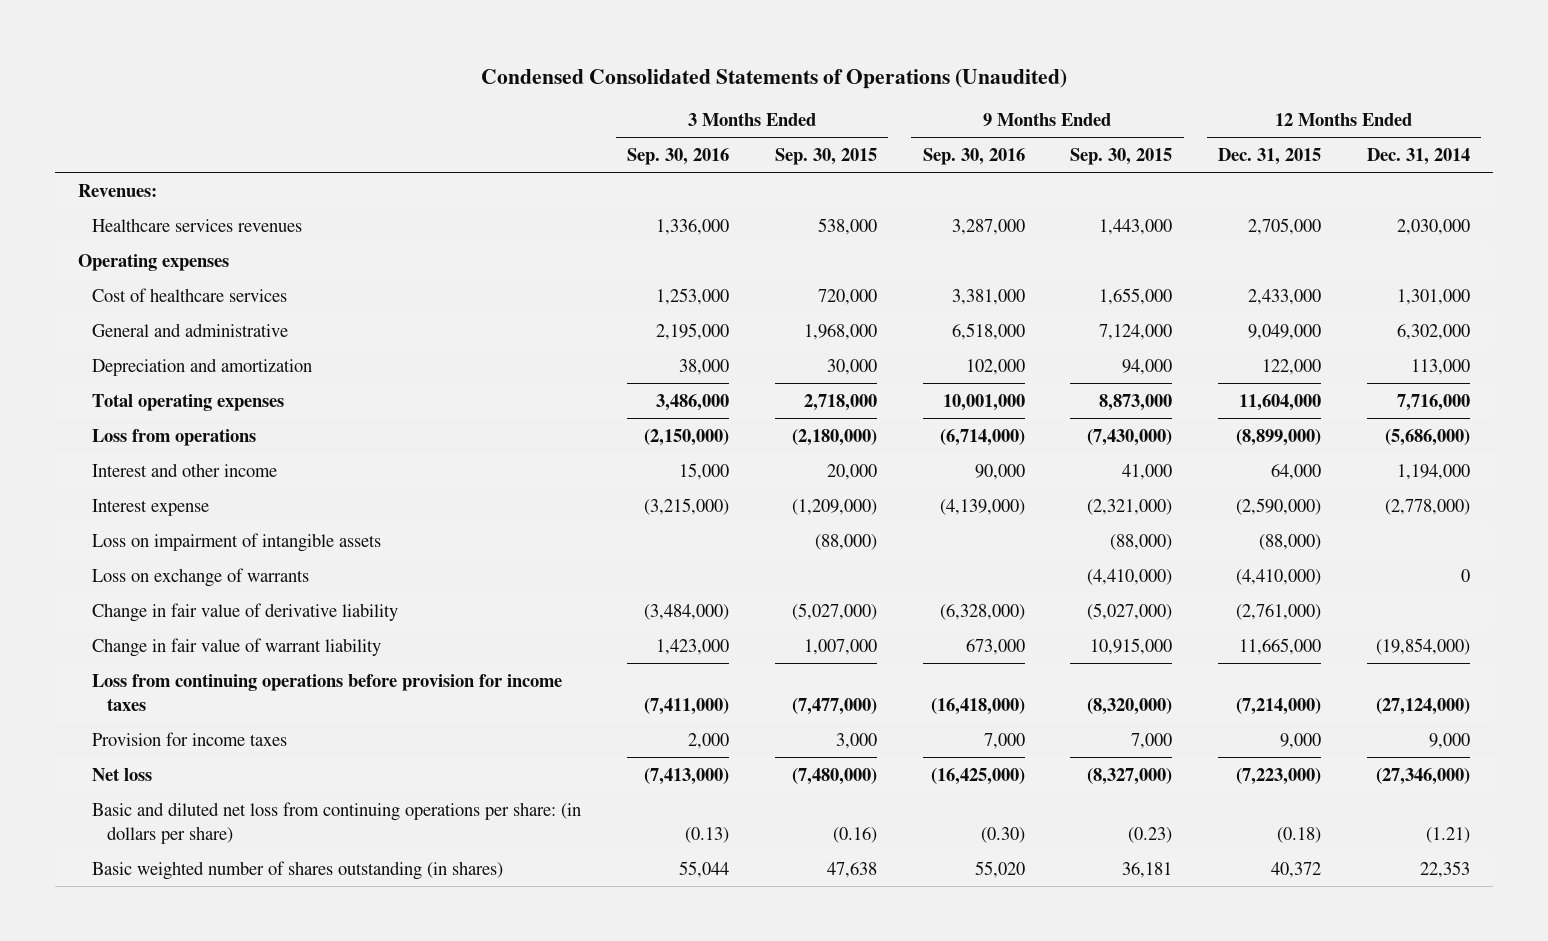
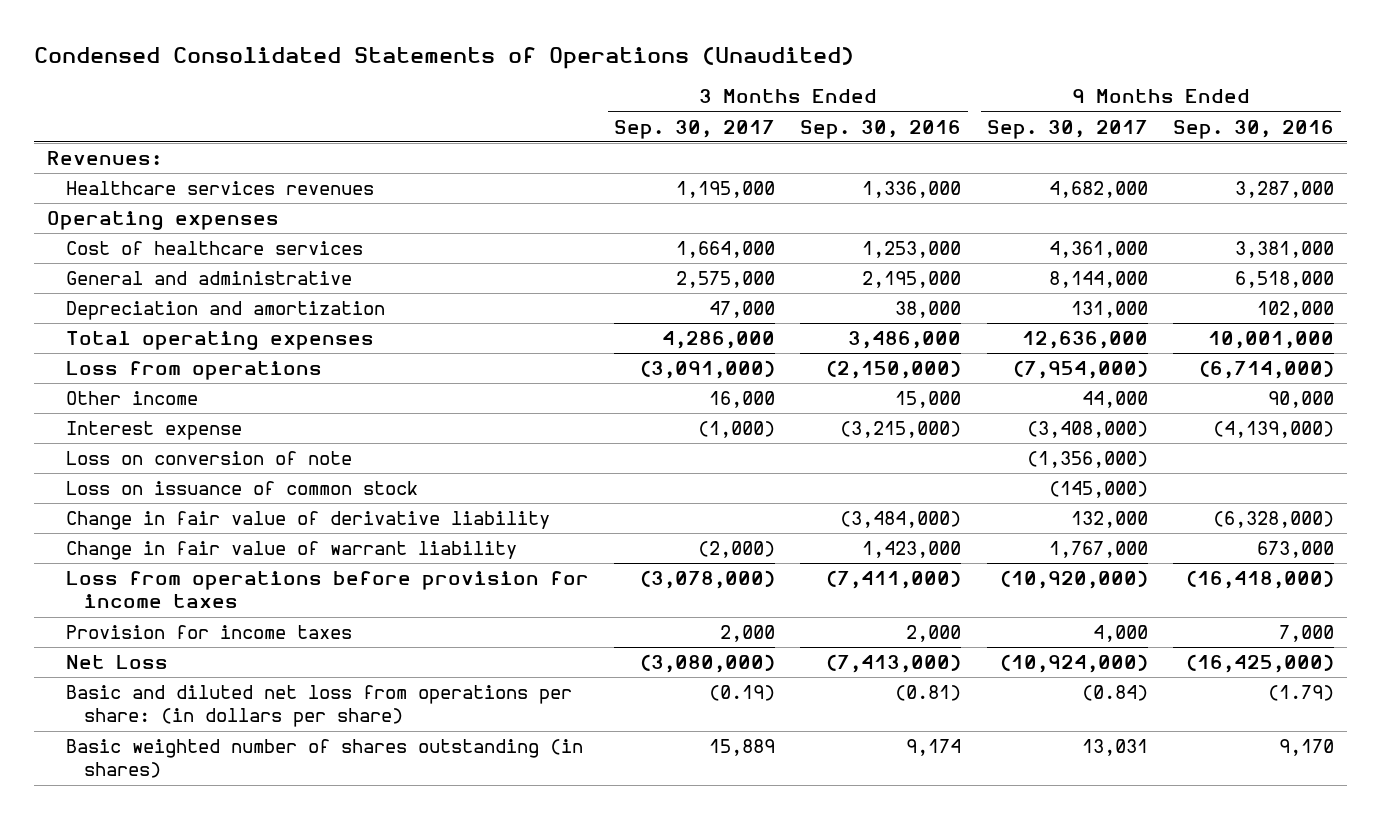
- | 3 Months Ended Sep. 30, 2016 | 3 Months Ended Sep. 30, 2015 | 9 Months Ended Sep. 30, 2016 | 9 Months Ended Sep. 30, 2015 | 12 Months Ended Dec. 31, 2015 | 12 Months Ended Dec. 31, 2014
+ | 3 Months Ended Sep. 30, 2017 | 3 Months Ended Sep. 30, 2016 | 9 Months Ended Sep. 30, 2017 | 9 Months Ended Sep. 30, 2016
- Interest and other income | 15,000 | 20,000 | 90,000 | 41,000 | 64,000 | 1,194,000
+ Other income | 16,000 | 15,000 | 44,000 | 90,000
- Loss on impairment of intangible assets | | (88,000) | | (88,000) | (88,000) |
- Loss on exchange of warrants | | | | (4,410,000) | (4,410,000) | 0
+ Loss on conversion of note | | | (1,356,000) |
+ Loss on issuance of common stock | | | (145,000) |
- Loss from continuing operations before provision for income taxes | (7,411,000) | (7,477,000) | (16,418,000) | (8,320,000) | (7,214,000) | (27,124,000)
+ Loss from operations before provision for income taxes | (3,078,000) | (7,411,000) | (10,920,000) | (16,418,000)
- Net loss | (7,413,000) | (7,480,000) | (16,425,000) | (8,327,000) | (7,223,000) | (27,346,000)
- Basic and diluted net loss from continuing operations per share: (in dollars per share) | (0.13) | (0.16) | (0.30) | (0.23) | (0.18) | (1.21)
- Basic weighted number of shares outstanding (in shares) | 55,044 | 47,638 | 55,020 | 36,181 | 40,372 | 22,353
+ Net Loss | (3,080,000) | (7,413,000) | (10,924,000) | (16,425,000)
+ Basic and diluted net loss from operations per share: (in dollars per share) | (0.19) | (0.81) | (0.84) | (1.79)
+ Basic weighted number of shares outstanding (in shares) | 15,889 | 9,174 | 13,031 | 9,170

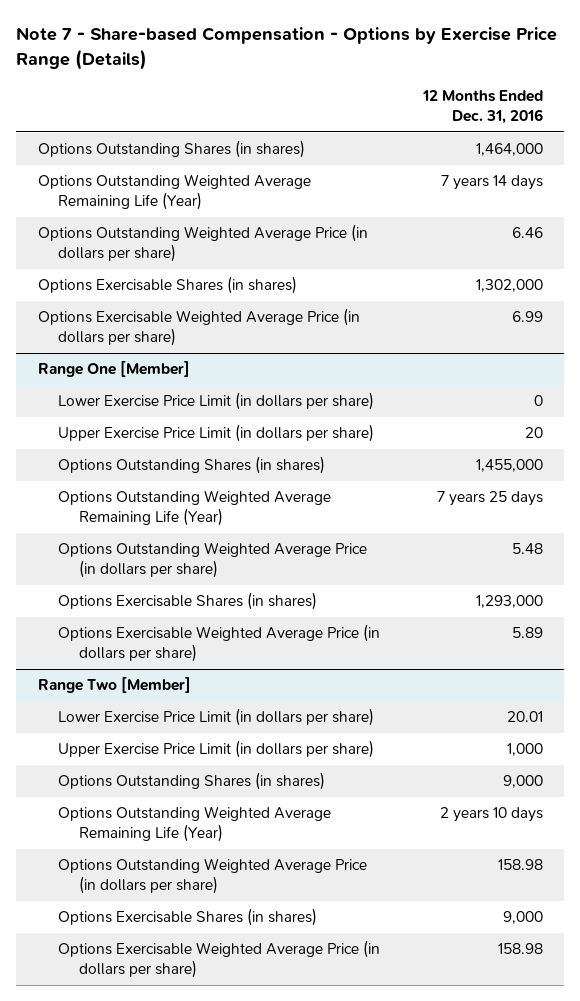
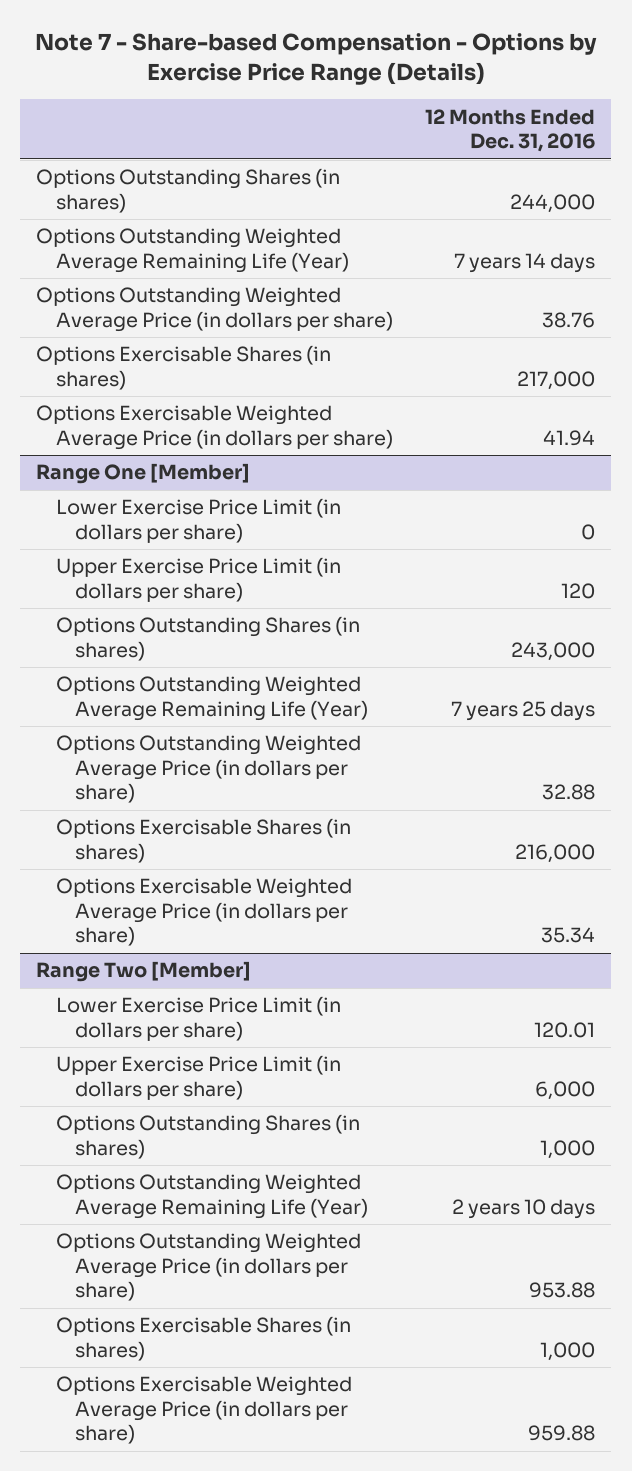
- Options Outstanding Shares (in shares) | 1,464,000
+ Options Outstanding Shares (in shares) | 244,000
- Options Outstanding Weighted Average Price (in dollars per share) | 6.46
- Options Exercisable Shares (in shares) | 1,302,000
- Options Exercisable Weighted Average Price (in dollars per share) | 6.99
+ Options Outstanding Weighted Average Price (in dollars per share) | 38.76
+ Options Exercisable Shares (in shares) | 217,000
+ Options Exercisable Weighted Average Price (in dollars per share) | 41.94
@ Range One [Member]
- Upper Exercise Price Limit (in dollars per share) | 20
- Options Outstanding Shares (in shares) | 1,455,000
+ Upper Exercise Price Limit (in dollars per share) | 120
+ Options Outstanding Shares (in shares) | 243,000
- Options Outstanding Weighted Average Price (in dollars per share) | 5.48
- Options Exercisable Shares (in shares) | 1,293,000
- Options Exercisable Weighted Average Price (in dollars per share) | 5.89
+ Options Outstanding Weighted Average Price (in dollars per share) | 32.88
+ Options Exercisable Shares (in shares) | 216,000
+ Options Exercisable Weighted Average Price (in dollars per share) | 35.34
@ Range Two [Member]
- Lower Exercise Price Limit (in dollars per share) | 20.01
- Upper Exercise Price Limit (in dollars per share) | 1,000
- Options Outstanding Shares (in shares) | 9,000
+ Lower Exercise Price Limit (in dollars per share) | 120.01
+ Upper Exercise Price Limit (in dollars per share) | 6,000
+ Options Outstanding Shares (in shares) | 1,000
- Options Outstanding Weighted Average Price (in dollars per share) | 158.98
- Options Exercisable Shares (in shares) | 9,000
- Options Exercisable Weighted Average Price (in dollars per share) | 158.98
+ Options Outstanding Weighted Average Price (in dollars per share) | 953.88
+ Options Exercisable Shares (in shares) | 1,000
+ Options Exercisable Weighted Average Price (in dollars per share) | 959.88

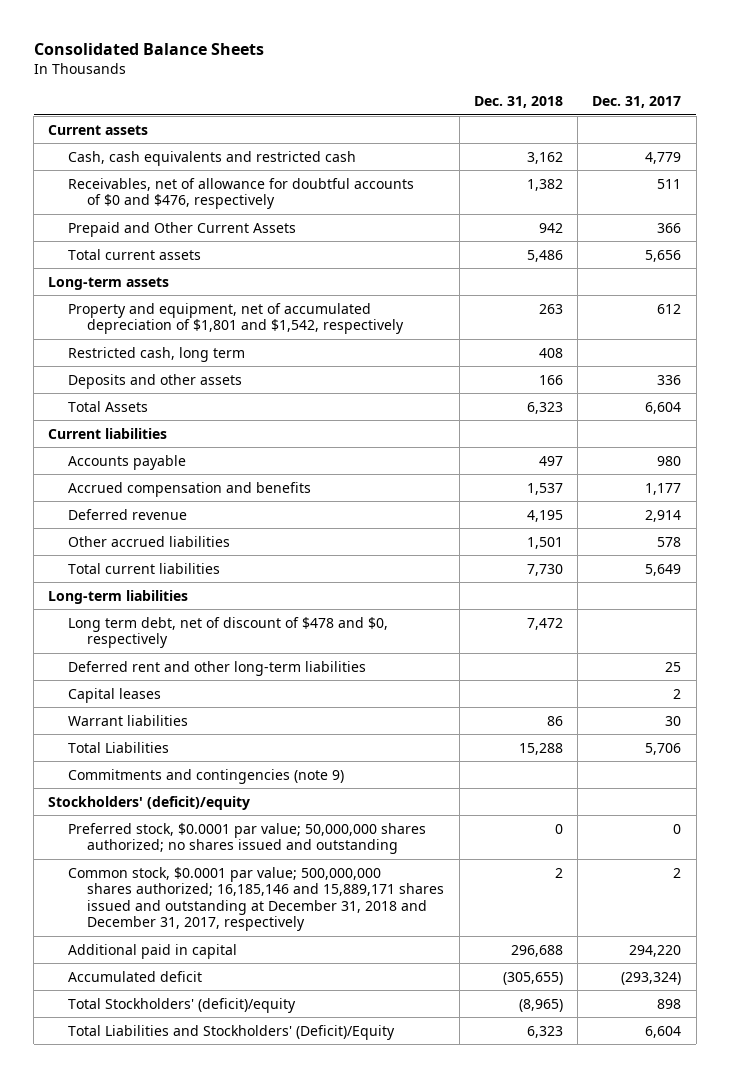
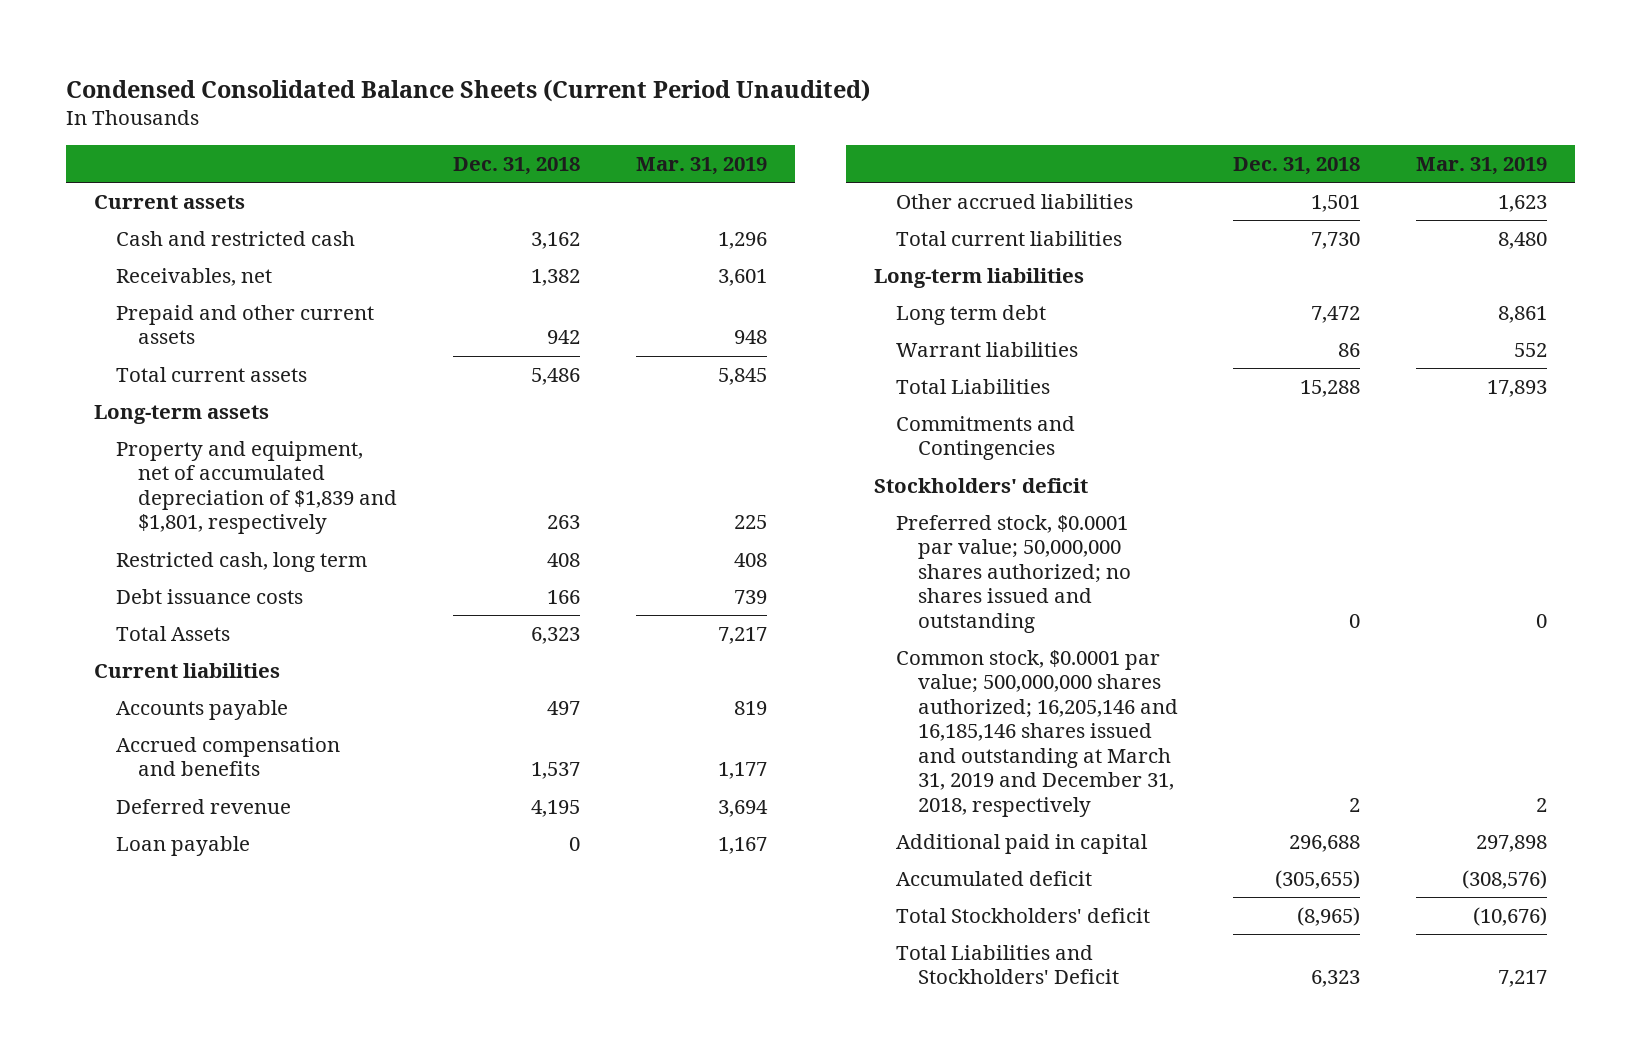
- Consolidated Balance Sheets
+ Condensed Consolidated Balance Sheets (Current Period Unaudited)
- | Dec. 31, 2018 | Dec. 31, 2017
+ | Dec. 31, 2018 | Mar. 31, 2019
- Cash, cash equivalents and restricted cash | 3,162 | 4,779
- Receivables, net of allowance for doubtful accounts of $0 and $476, respectively | 1,382 | 511
- Prepaid and Other Current Assets | 942 | 366
+ Cash and restricted cash | 3,162 | 1,296
+ Receivables, net | 1,382 | 3,601
+ Prepaid and other current assets | 942 | 948
- Property and equipment, net of accumulated depreciation of $1,801 and $1,542, respectively | 263 | 612
+ Property and equipment, net of accumulated depreciation of $1,839 and $1,801, respectively | 263 | 225
- Deposits and other assets | 166 | 336
+ Debt issuance costs | 166 | 739
+ Loan payable | 0 | 1,167
- Long term debt, net of discount of $478 and $0, respectively | 7,472 |
- Deferred rent and other long-term liabilities | | 25
- Capital leases | | 2
+ Long term debt | 7,472 | 8,861
- Commitments and contingencies (note 9)
- Stockholders' (deficit)/equity
+ Commitments and Contingencies
+ Stockholders' deficit
- Common stock, $0.0001 par value; 500,000,000 shares authorized; 16,185,146 and 15,889,171 shares issued and outstanding at December 31, 2018 and December 31, 2017, respectively | 2 | 2
+ Common stock, $0.0001 par value; 500,000,000 shares authorized; 16,205,146 and 16,185,146 shares issued and outstanding at March 31, 2019 and December 31, 2018, respectively | 2 | 2
- Total Stockholders' (deficit)/equity | (8,965) | 898
- Total Liabilities and Stockholders' (Deficit)/Equity | 6,323 | 6,604
+ Total Stockholders' deficit | (8,965) | (10,676)
+ Total Liabilities and Stockholders' Deficit | 6,323 | 7,217

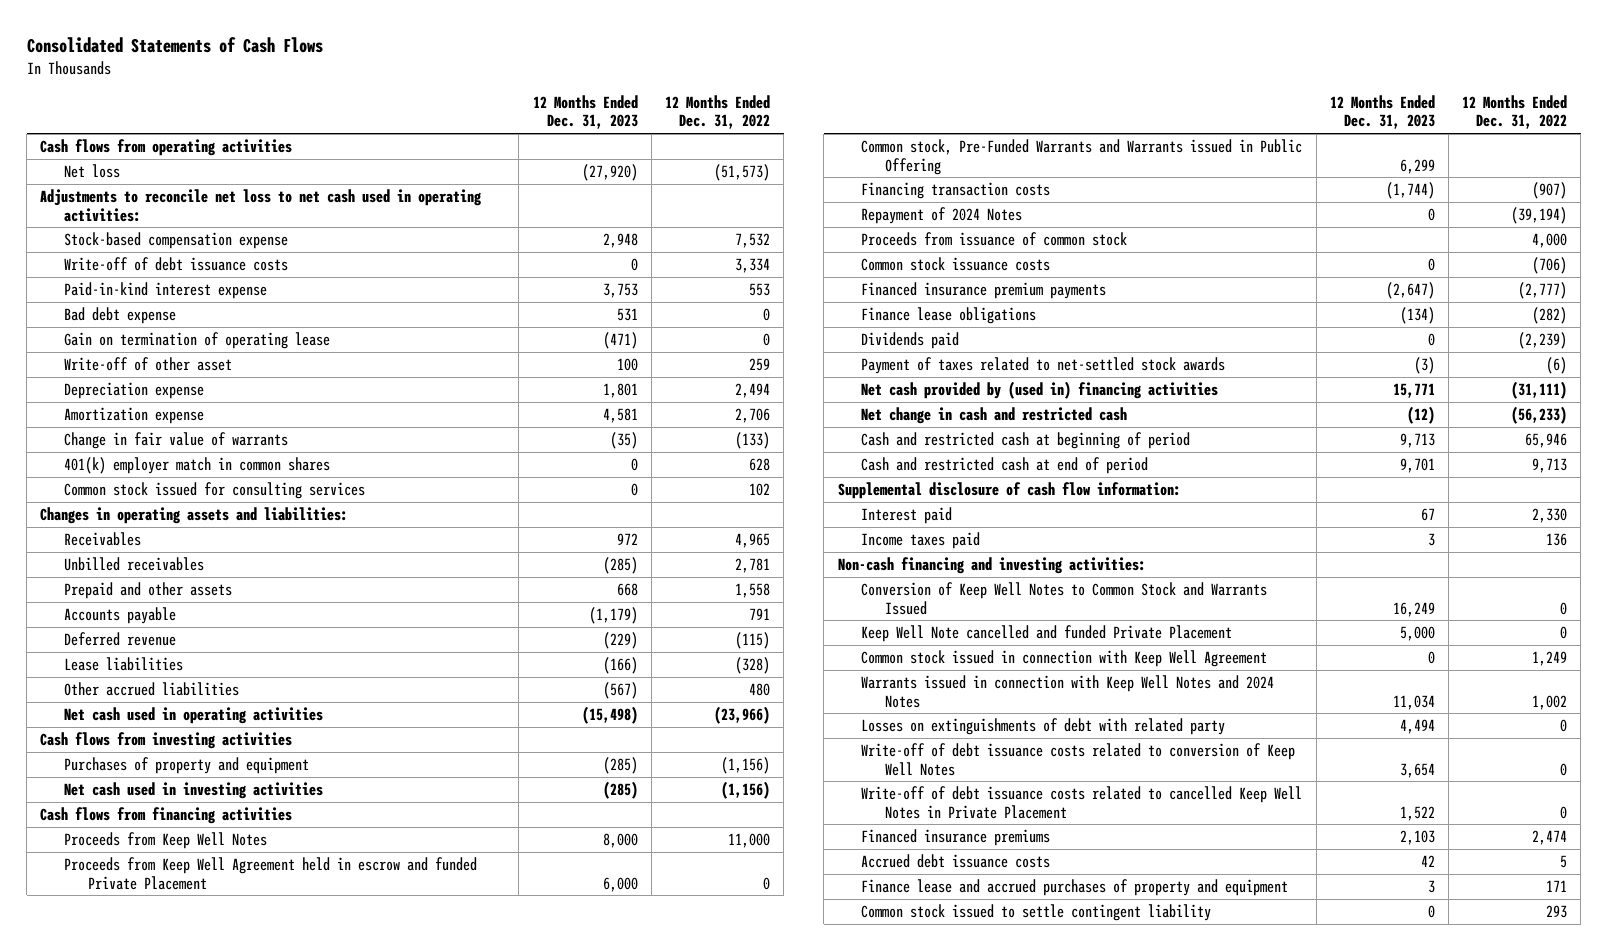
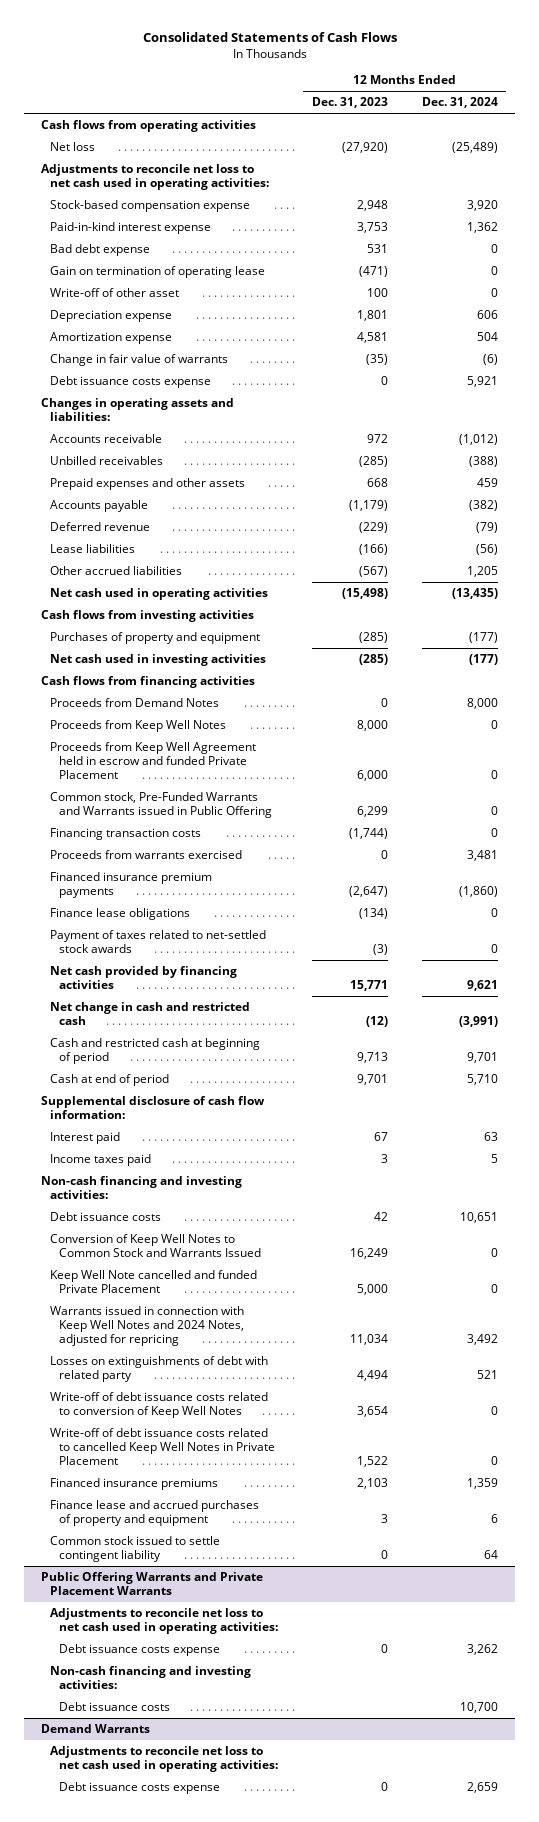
- | 12 Months Ended Dec. 31, 2023 | 12 Months Ended Dec. 31, 2022
+ | 12 Months Ended Dec. 31, 2023 | 12 Months Ended Dec. 31, 2024
- Write-off of debt issuance costs | 0 | 3,334
- 401(k) employer match in common shares | 0 | 628
- Common stock issued for consulting services | 0 | 102
+ Debt issuance costs expense | 0 | 5,921
- Receivables | 972 | 4,965
+ Accounts receivable | 972 | (1,012)
- Prepaid and other assets | 668 | 1,558
+ Prepaid expenses and other assets | 668 | 459
+ Proceeds from Demand Notes | 0 | 8,000
- Repayment of 2024 Notes | 0 | (39,194)
- Proceeds from issuance of common stock | | 4,000
- Common stock issuance costs | 0 | (706)
+ Proceeds from warrants exercised | 0 | 3,481
- Dividends paid | 0 | (2,239)
- Net cash provided by (used in) financing activities | 15,771 | (31,111)
+ Net cash provided by financing activities | 15,771 | 9,621
- Cash and restricted cash at end of period | 9,701 | 9,713
+ Cash at end of period | 9,701 | 5,710
+ Debt issuance costs | 42 | 10,651
- Common stock issued in connection with Keep Well Agreement | 0 | 1,249
- Warrants issued in connection with Keep Well Notes and 2024 Notes | 11,034 | 1,002
+ Warrants issued in connection with Keep Well Notes and 2024 Notes, adjusted for repricing | 11,034 | 3,492
- Accrued debt issuance costs | 42 | 5
+ Public Offering Warrants and Private Placement Warrants
+ Adjustments to reconcile net loss to net cash used in operating activities:
+ Debt issuance costs expense | 0 | 3,262
+ Non-cash financing and investing activities:
+ Debt issuance costs | | 10,700
+ Demand Warrants
+ Adjustments to reconcile net loss to net cash used in operating activities:
+ Debt issuance costs expense | 0 | 2,659

